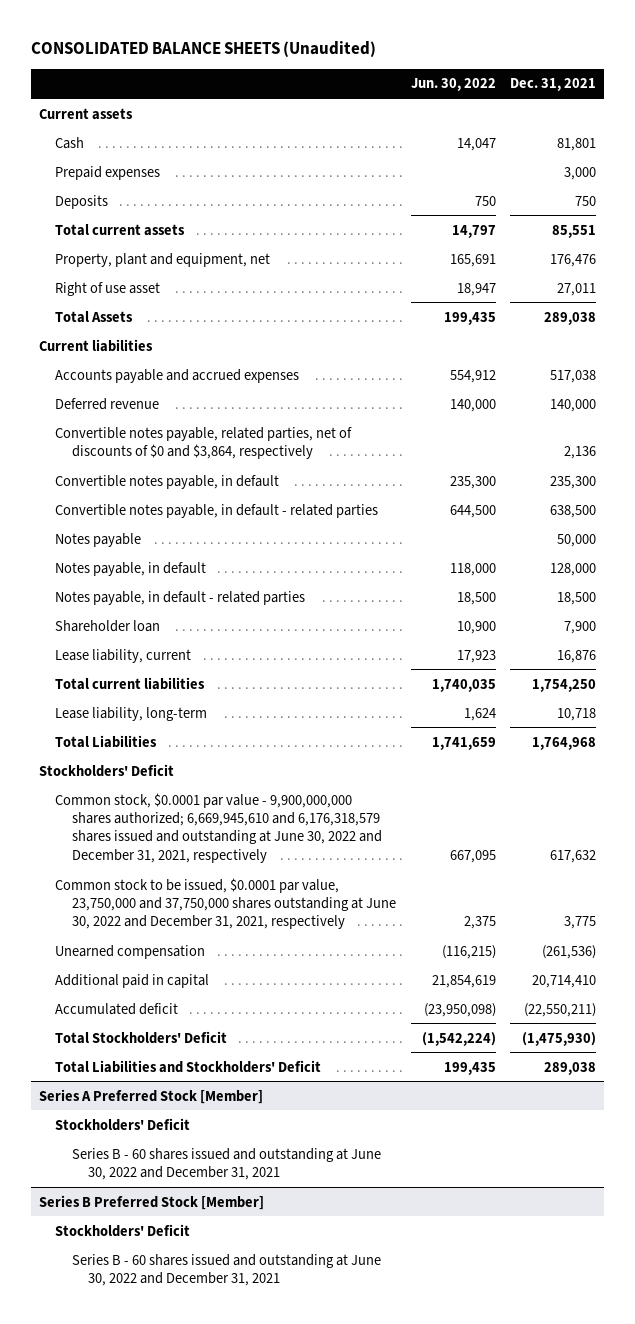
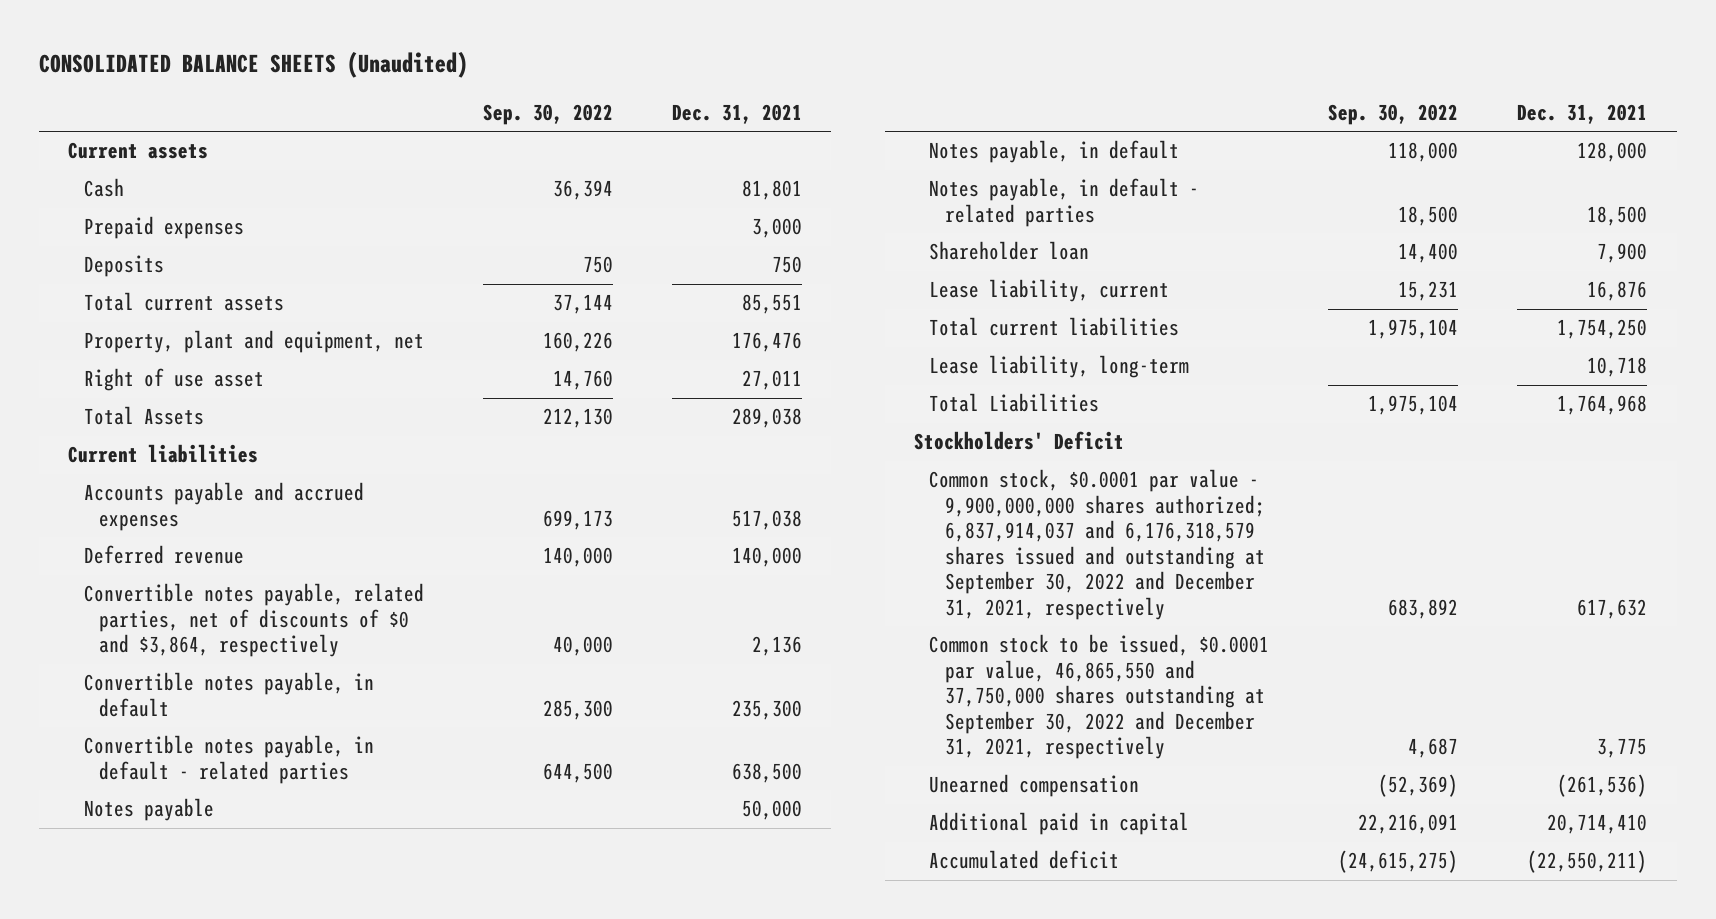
- | Jun. 30, 2022 | Dec. 31, 2021
+ | Sep. 30, 2022 | Dec. 31, 2021
- Common stock, $0.0001 par value - 9,900,000,000 shares authorized; 6,669,945,610 and 6,176,318,579 shares issued and outstanding at June 30, 2022 and December 31, 2021, respectively | 667,095 | 617,632
- Common stock to be issued, $0.0001 par value, 23,750,000 and 37,750,000 shares outstanding at June 30, 2022 and December 31, 2021, respectively | 2,375 | 3,775
+ Common stock, $0.0001 par value - 9,900,000,000 shares authorized; 6,837,914,037 and 6,176,318,579 shares issued and outstanding at September 30, 2022 and December 31, 2021, respectively | 683,892 | 617,632
+ Common stock to be issued, $0.0001 par value, 46,865,550 and 37,750,000 shares outstanding at September 30, 2022 and December 31, 2021, respectively | 4,687 | 3,775
- Total Stockholders' Deficit | (1,542,224) | (1,475,930)
- Total Liabilities and Stockholders' Deficit | 199,435 | 289,038
- Series A Preferred Stock [Member]
- Stockholders' Deficit
- Series B - 60 shares issued and outstanding at June 30, 2022 and December 31, 2021
- Series B Preferred Stock [Member]
- Stockholders' Deficit
- Series B - 60 shares issued and outstanding at June 30, 2022 and December 31, 2021

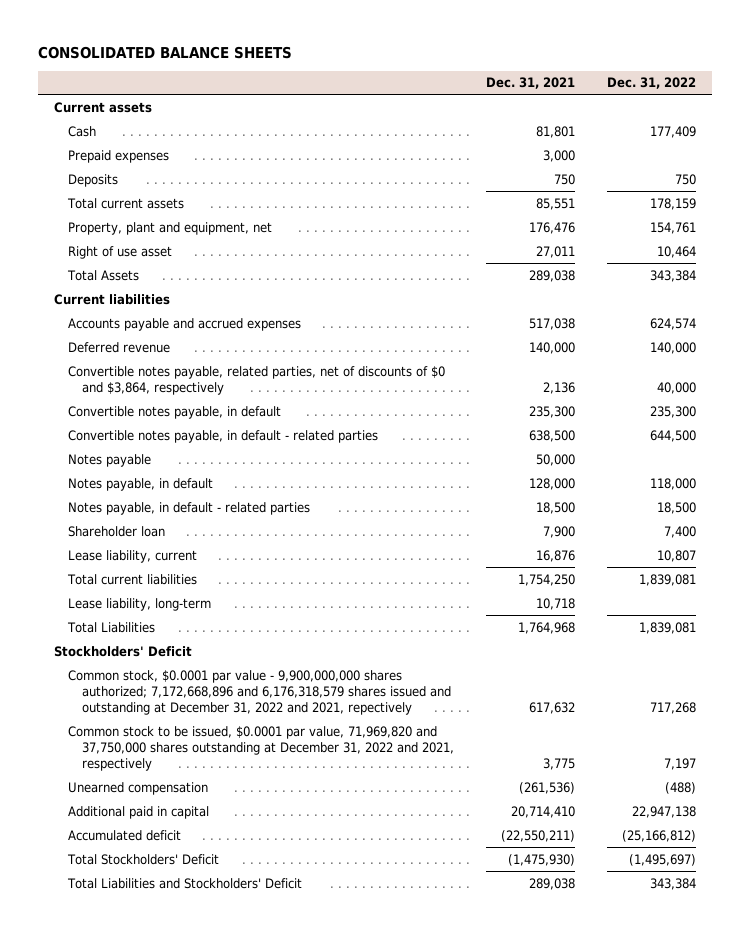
- CONSOLIDATED BALANCE SHEETS (Unaudited)
+ CONSOLIDATED BALANCE SHEETS
- | Sep. 30, 2022 | Dec. 31, 2021
+ | Dec. 31, 2021 | Dec. 31, 2022
- Common stock, $0.0001 par value - 9,900,000,000 shares authorized; 6,837,914,037 and 6,176,318,579 shares issued and outstanding at September 30, 2022 and December 31, 2021, respectively | 683,892 | 617,632
- Common stock to be issued, $0.0001 par value, 46,865,550 and 37,750,000 shares outstanding at September 30, 2022 and December 31, 2021, respectively | 4,687 | 3,775
+ Common stock, $0.0001 par value - 9,900,000,000 shares authorized; 7,172,668,896 and 6,176,318,579 shares issued and outstanding at December 31, 2022 and 2021, repectively | 617,632 | 717,268
+ Common stock to be issued, $0.0001 par value, 71,969,820 and 37,750,000 shares outstanding at December 31, 2022 and 2021, respectively | 3,775 | 7,197
+ Total Stockholders' Deficit | (1,475,930) | (1,495,697)
+ Total Liabilities and Stockholders' Deficit | 289,038 | 343,384

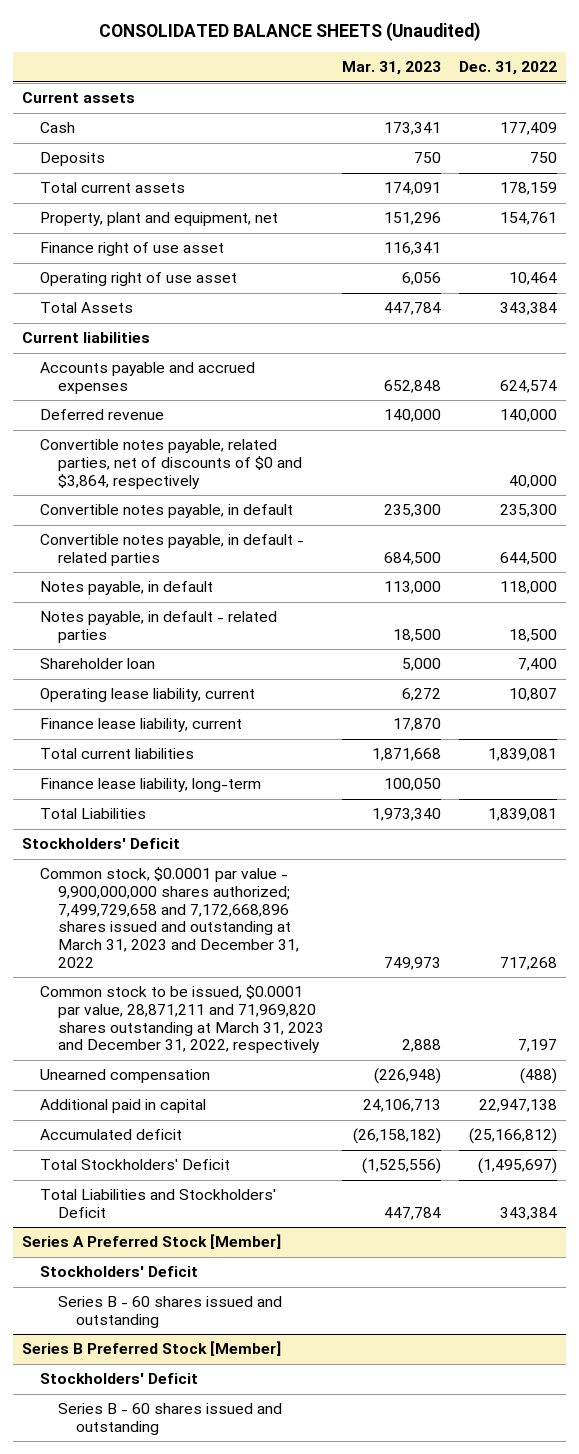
- CONSOLIDATED BALANCE SHEETS
+ CONSOLIDATED BALANCE SHEETS (Unaudited)
- | Dec. 31, 2021 | Dec. 31, 2022
+ | Mar. 31, 2023 | Dec. 31, 2022
- Prepaid expenses | 3,000 |
- Right of use asset | 27,011 | 10,464
+ Finance right of use asset | 116,341 |
+ Operating right of use asset | 6,056 | 10,464
- Notes payable | 50,000 |
- Lease liability, current | 16,876 | 10,807
+ Operating lease liability, current | 6,272 | 10,807
+ Finance lease liability, current | 17,870 |
- Lease liability, long-term | 10,718 |
+ Finance lease liability, long-term | 100,050 |
- Common stock, $0.0001 par value - 9,900,000,000 shares authorized; 7,172,668,896 and 6,176,318,579 shares issued and outstanding at December 31, 2022 and 2021, repectively | 617,632 | 717,268
- Common stock to be issued, $0.0001 par value, 71,969,820 and 37,750,000 shares outstanding at December 31, 2022 and 2021, respectively | 3,775 | 7,197
+ Common stock, $0.0001 par value - 9,900,000,000 shares authorized; 7,499,729,658 and 7,172,668,896 shares issued and outstanding at March 31, 2023 and December 31, 2022 | 749,973 | 717,268
+ Common stock to be issued, $0.0001 par value, 28,871,211 and 71,969,820 shares outstanding at March 31, 2023 and December 31, 2022, respectively | 2,888 | 7,197
+ Series A Preferred Stock [Member]
+ Stockholders' Deficit
+ Series B - 60 shares issued and outstanding
+ Series B Preferred Stock [Member]
+ Stockholders' Deficit
+ Series B - 60 shares issued and outstanding

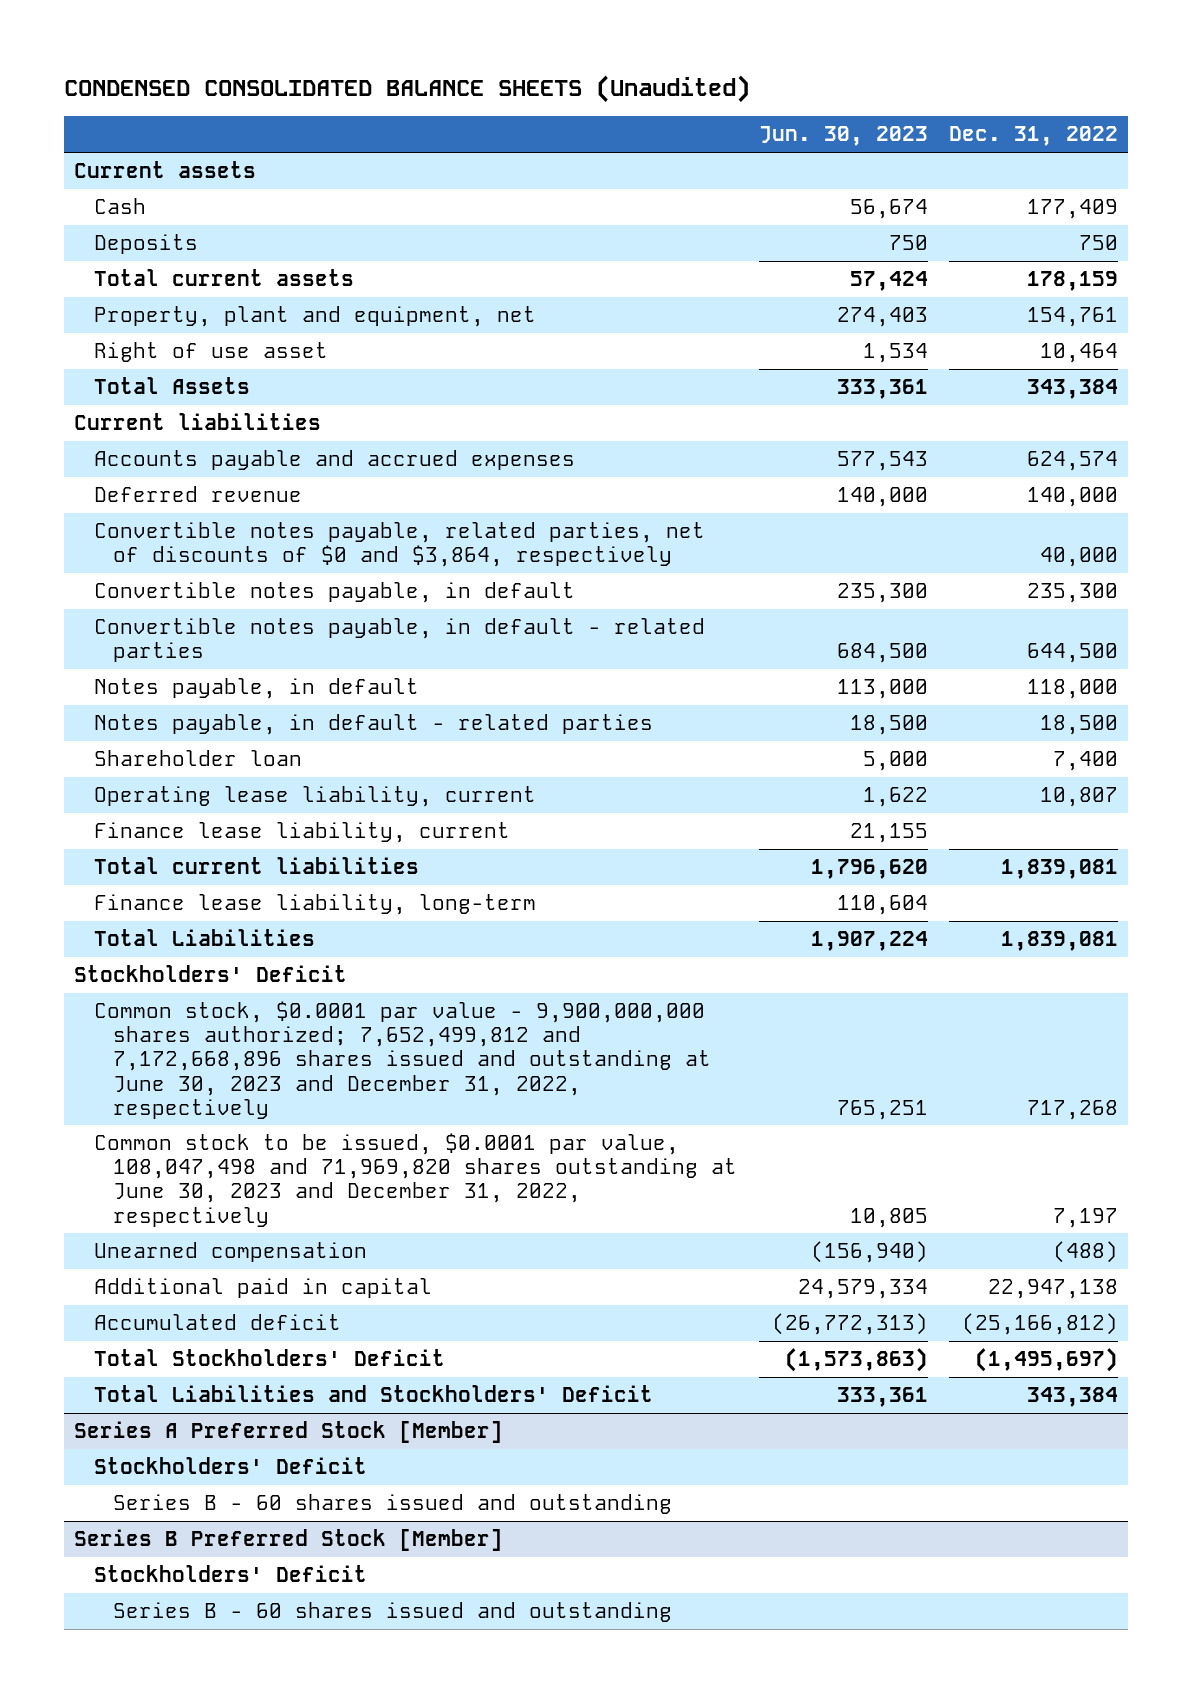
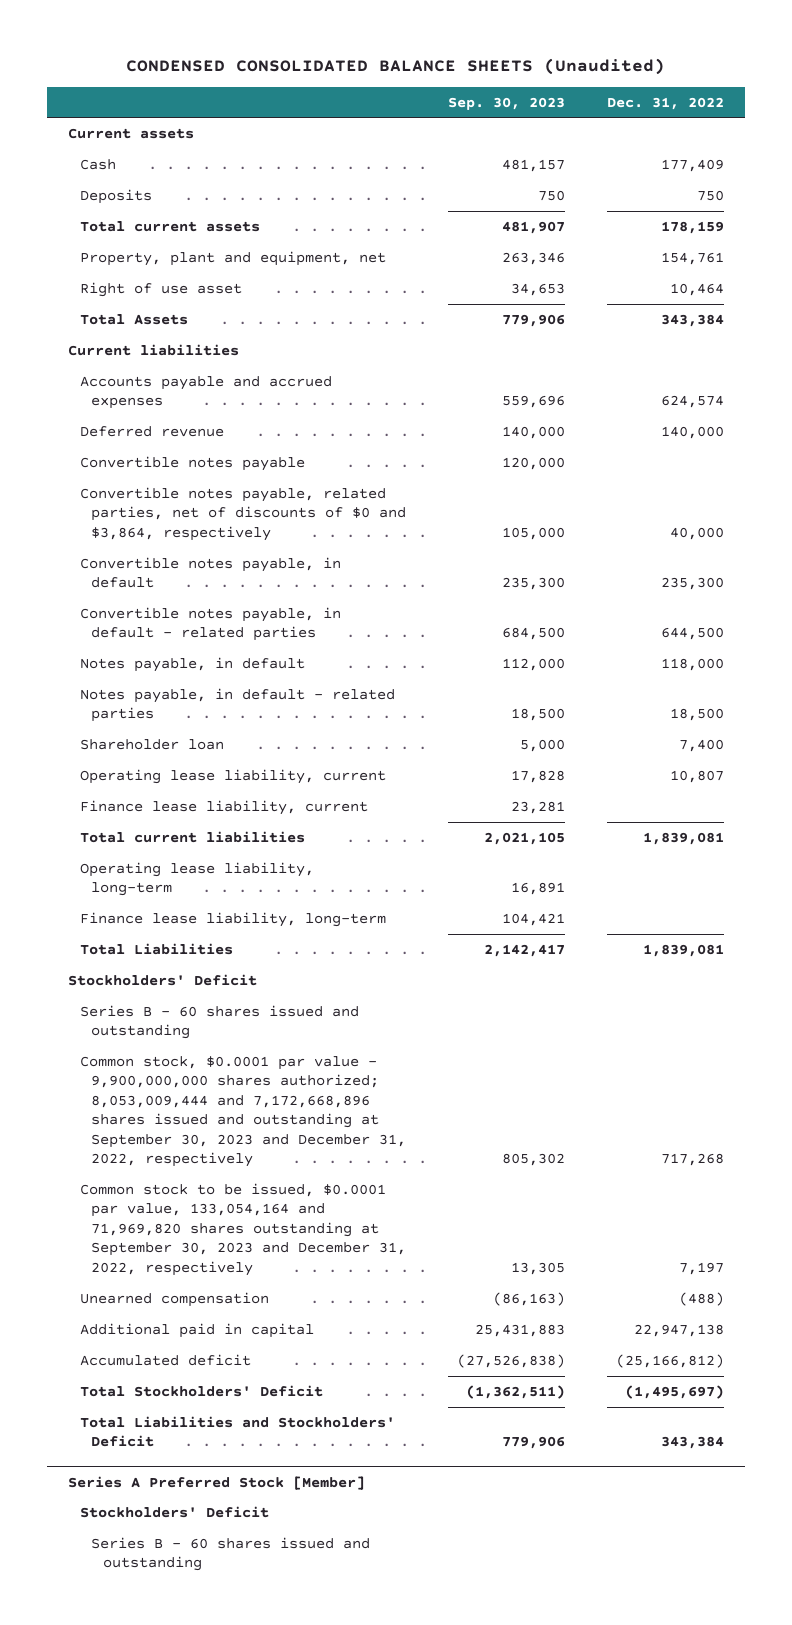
- | Jun. 30, 2023 | Dec. 31, 2022
+ | Sep. 30, 2023 | Dec. 31, 2022
+ Convertible notes payable | 120,000 |
+ Operating lease liability, long-term | 16,891 |
- Common stock, $0.0001 par value - 9,900,000,000 shares authorized; 7,652,499,812 and 7,172,668,896 shares issued and outstanding at June 30, 2023 and December 31, 2022, respectively | 765,251 | 717,268
- Common stock to be issued, $0.0001 par value, 108,047,498 and 71,969,820 shares outstanding at June 30, 2023 and December 31, 2022, respectively | 10,805 | 7,197
+ Series B - 60 shares issued and outstanding
+ Common stock, $0.0001 par value - 9,900,000,000 shares authorized; 8,053,009,444 and 7,172,668,896 shares issued and outstanding at September 30, 2023 and December 31, 2022, respectively | 805,302 | 717,268
+ Common stock to be issued, $0.0001 par value, 133,054,164 and 71,969,820 shares outstanding at September 30, 2023 and December 31, 2022, respectively | 13,305 | 7,197
- Series B Preferred Stock [Member]
- Stockholders' Deficit
- Series B - 60 shares issued and outstanding

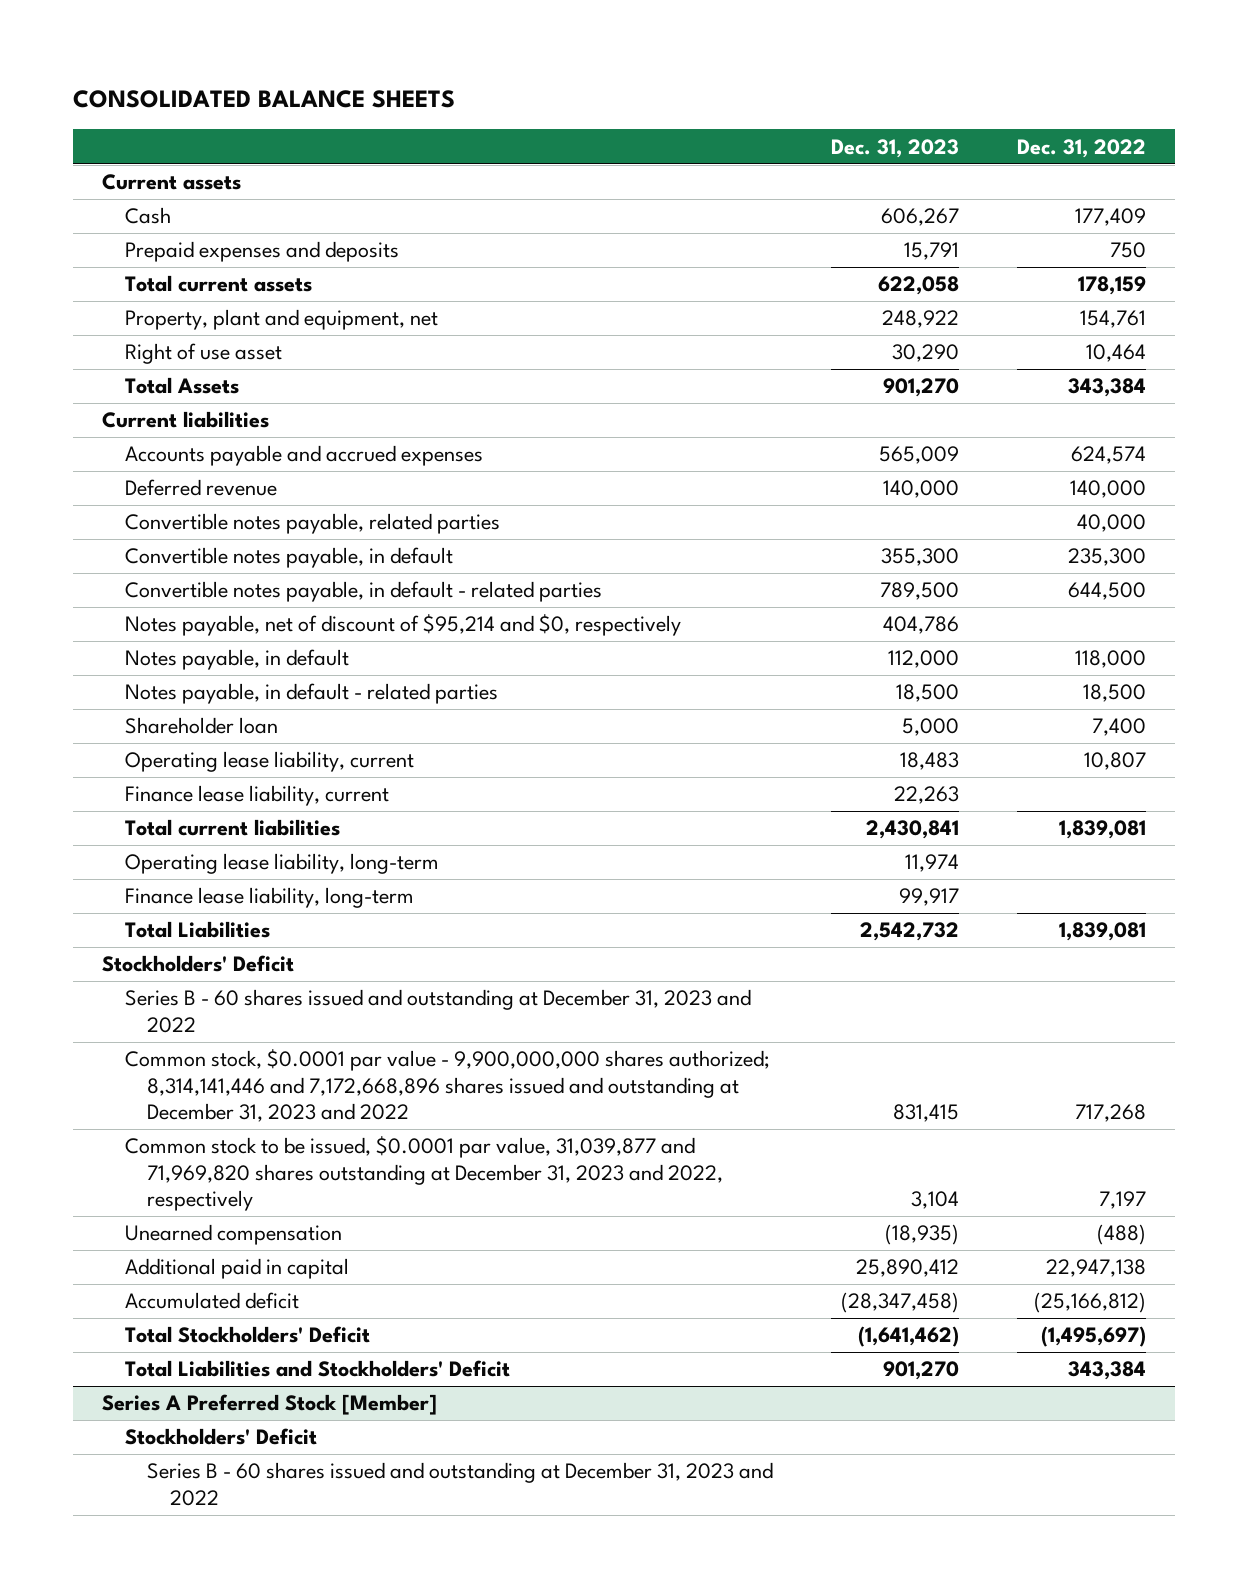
- CONDENSED CONSOLIDATED BALANCE SHEETS (Unaudited)
+ CONSOLIDATED BALANCE SHEETS
- | Sep. 30, 2023 | Dec. 31, 2022
+ | Dec. 31, 2023 | Dec. 31, 2022
- Deposits | 750 | 750
+ Prepaid expenses and deposits | 15,791 | 750
- Convertible notes payable | 120,000 |
- Convertible notes payable, related parties, net of discounts of $0 and $3,864, respectively | 105,000 | 40,000
+ Convertible notes payable, related parties | | 40,000
+ Notes payable, net of discount of $95,214 and $0, respectively | 404,786 |
- Series B - 60 shares issued and outstanding
- Common stock, $0.0001 par value - 9,900,000,000 shares authorized; 8,053,009,444 and 7,172,668,896 shares issued and outstanding at September 30, 2023 and December 31, 2022, respectively | 805,302 | 717,268
- Common stock to be issued, $0.0001 par value, 133,054,164 and 71,969,820 shares outstanding at September 30, 2023 and December 31, 2022, respectively | 13,305 | 7,197
+ Series B - 60 shares issued and outstanding at December 31, 2023 and 2022
+ Common stock, $0.0001 par value - 9,900,000,000 shares authorized; 8,314,141,446 and 7,172,668,896 shares issued and outstanding at December 31, 2023 and 2022 | 831,415 | 717,268
+ Common stock to be issued, $0.0001 par value, 31,039,877 and 71,969,820 shares outstanding at December 31, 2023 and 2022, respectively | 3,104 | 7,197
@ Series A Preferred Stock [Member]
- Series B - 60 shares issued and outstanding
+ Series B - 60 shares issued and outstanding at December 31, 2023 and 2022

